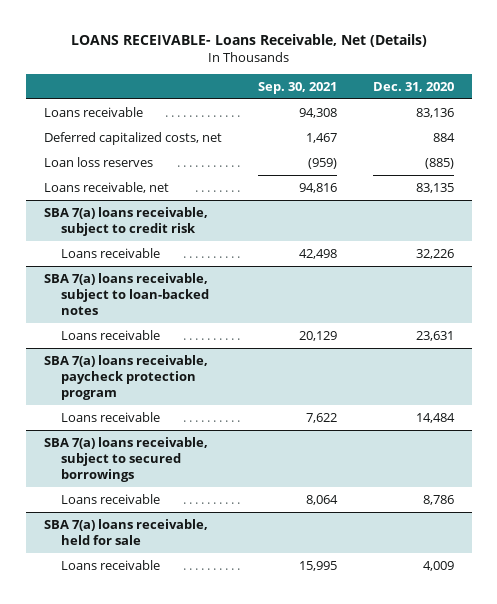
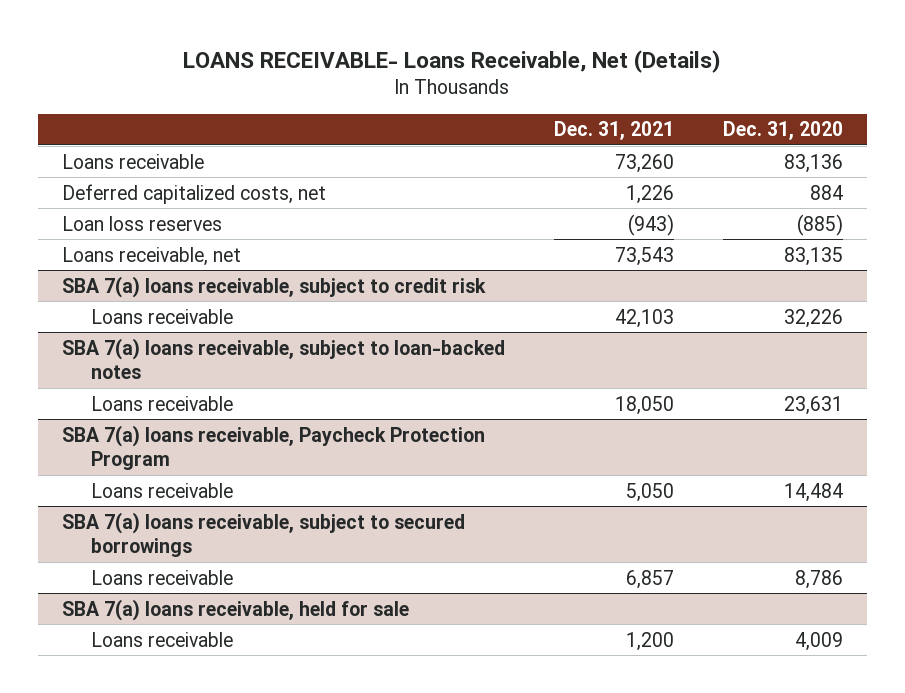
- | Sep. 30, 2021 | Dec. 31, 2020
+ | Dec. 31, 2021 | Dec. 31, 2020
- SBA 7(a) loans receivable, paycheck protection program
+ SBA 7(a) loans receivable, Paycheck Protection Program

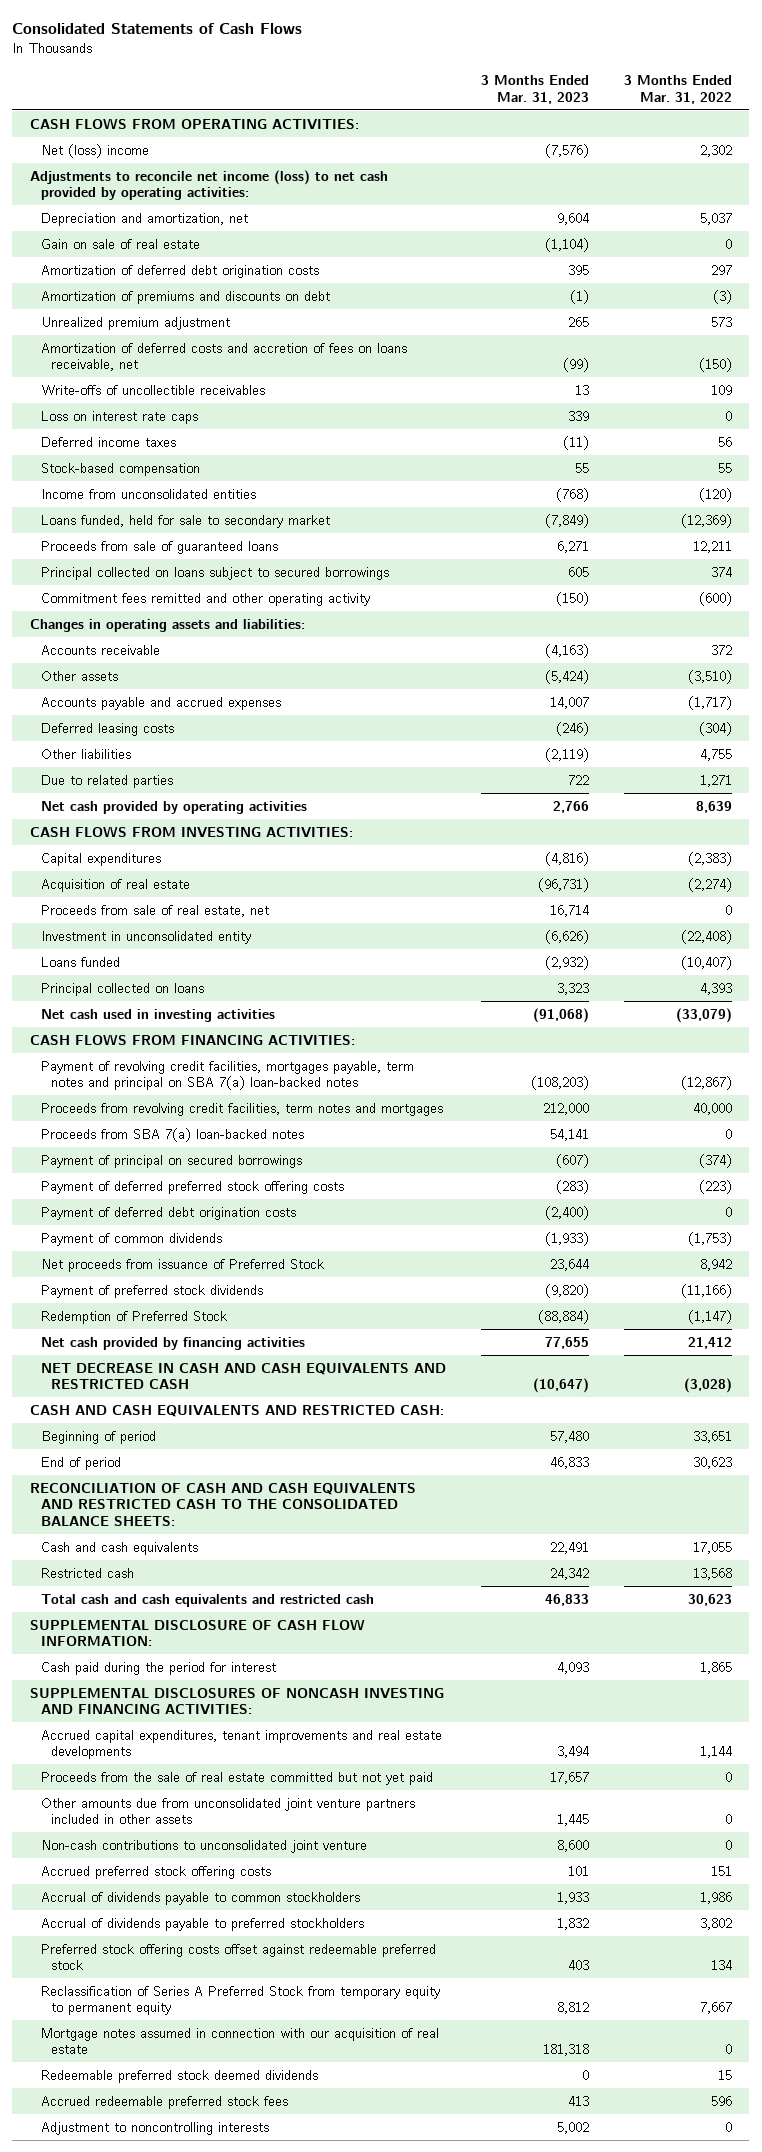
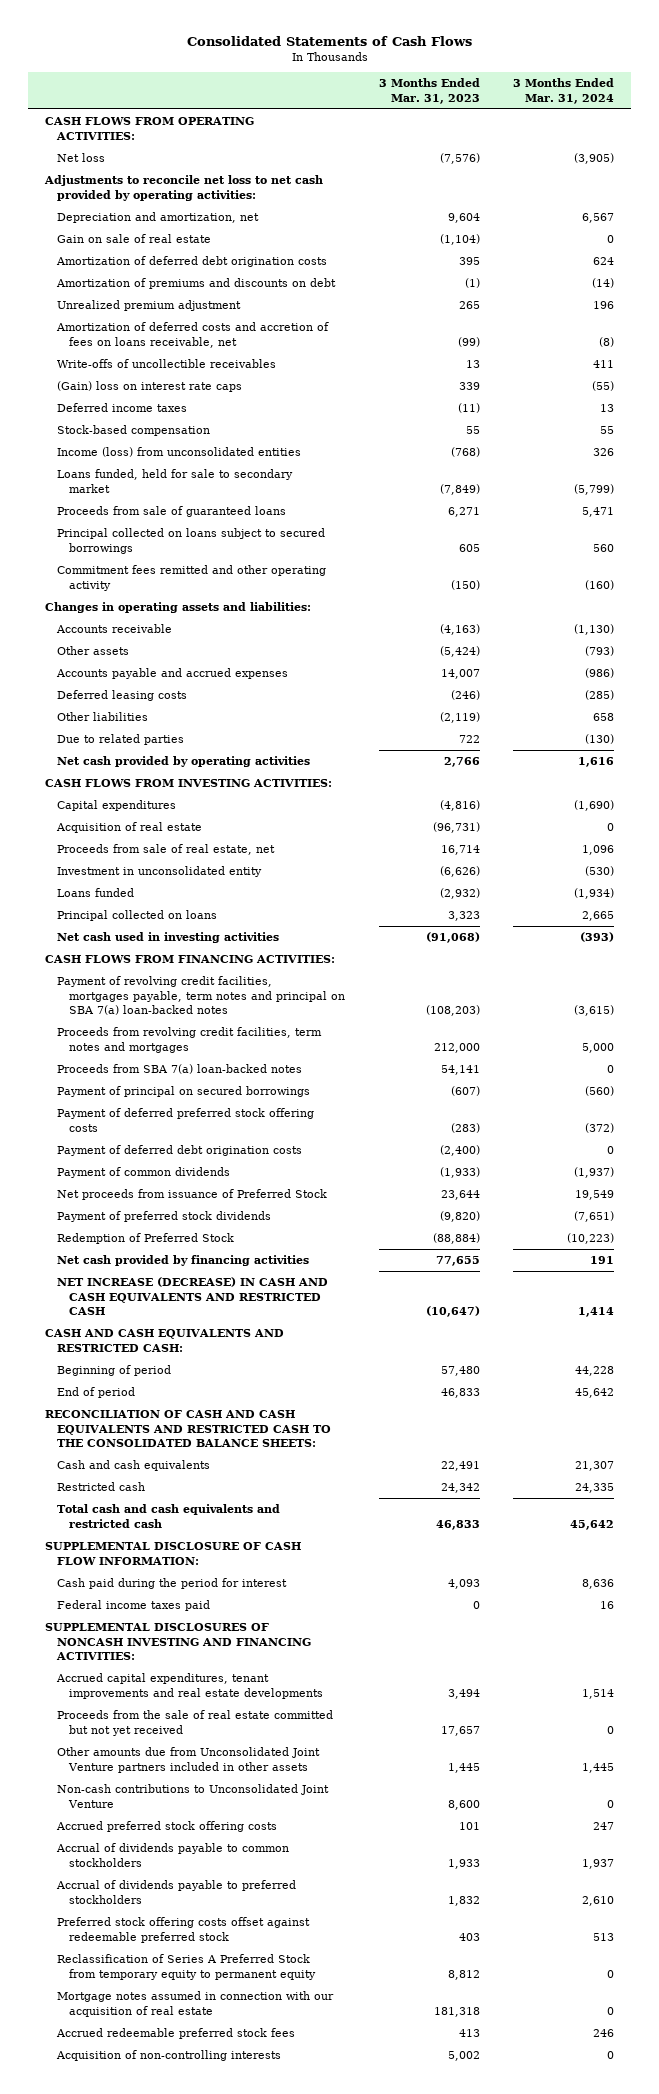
- | 3 Months Ended Mar. 31, 2023 | 3 Months Ended Mar. 31, 2022
+ | 3 Months Ended Mar. 31, 2023 | 3 Months Ended Mar. 31, 2024
- Net (loss) income | (7,576) | 2,302
- Adjustments to reconcile net income (loss) to net cash provided by operating activities:
+ Net loss | (7,576) | (3,905)
+ Adjustments to reconcile net loss to net cash provided by operating activities:
- Loss on interest rate caps | 339 | 0
+ (Gain) loss on interest rate caps | 339 | (55)
- Income from unconsolidated entities | (768) | (120)
+ Income (loss) from unconsolidated entities | (768) | 326
- NET DECREASE IN CASH AND CASH EQUIVALENTS AND RESTRICTED CASH | (10,647) | (3,028)
+ NET INCREASE (DECREASE) IN CASH AND CASH EQUIVALENTS AND RESTRICTED CASH | (10,647) | 1,414
+ Federal income taxes paid | 0 | 16
- Proceeds from the sale of real estate committed but not yet paid | 17,657 | 0
- Other amounts due from unconsolidated joint venture partners included in other assets | 1,445 | 0
- Non-cash contributions to unconsolidated joint venture | 8,600 | 0
+ Proceeds from the sale of real estate committed but not yet received | 17,657 | 0
+ Other amounts due from Unconsolidated Joint Venture partners included in other assets | 1,445 | 1,445
+ Non-cash contributions to Unconsolidated Joint Venture | 8,600 | 0
- Redeemable preferred stock deemed dividends | 0 | 15
- Adjustment to noncontrolling interests | 5,002 | 0
+ Acquisition of non-controlling interests | 5,002 | 0

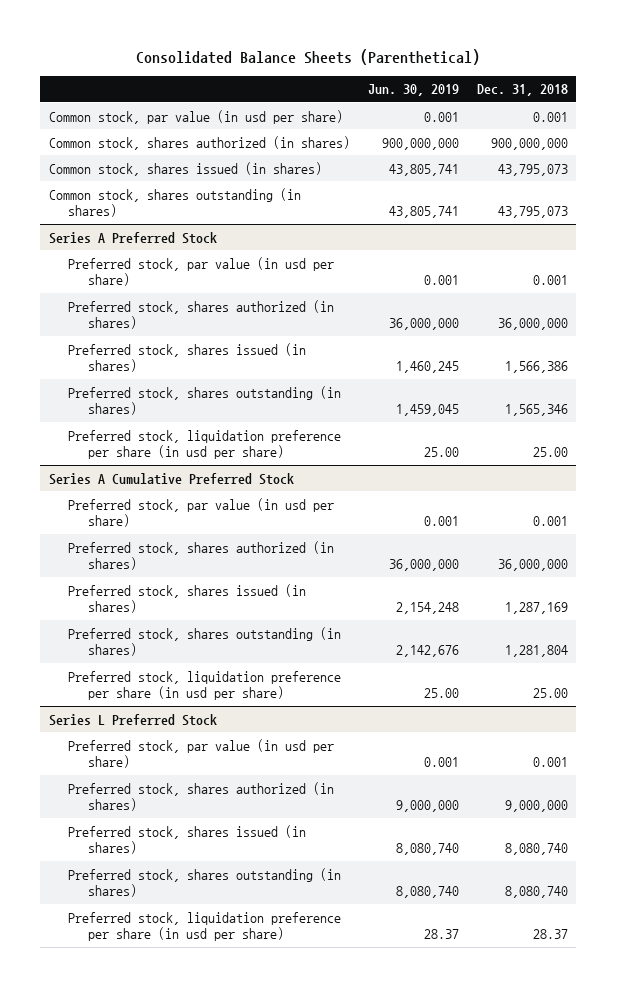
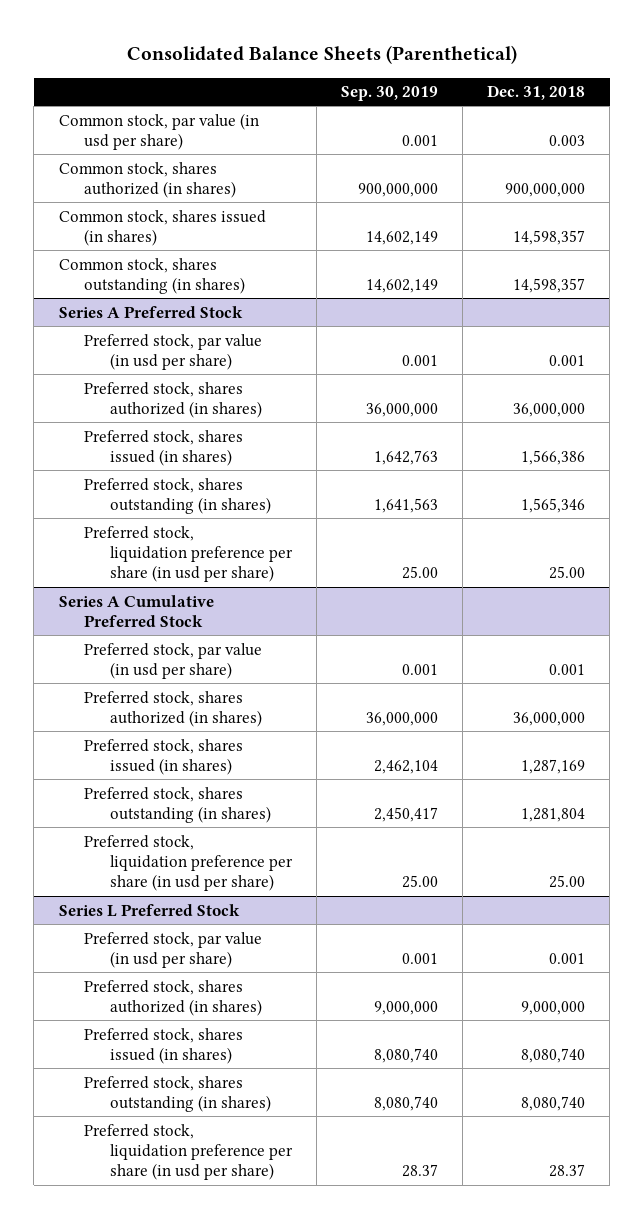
- | Jun. 30, 2019 | Dec. 31, 2018
+ | Sep. 30, 2019 | Dec. 31, 2018
- Common stock, par value (in usd per share) | 0.001 | 0.001
+ Common stock, par value (in usd per share) | 0.001 | 0.003
- Common stock, shares issued (in shares) | 43,805,741 | 43,795,073
- Common stock, shares outstanding (in shares) | 43,805,741 | 43,795,073
+ Common stock, shares issued (in shares) | 14,602,149 | 14,598,357
+ Common stock, shares outstanding (in shares) | 14,602,149 | 14,598,357

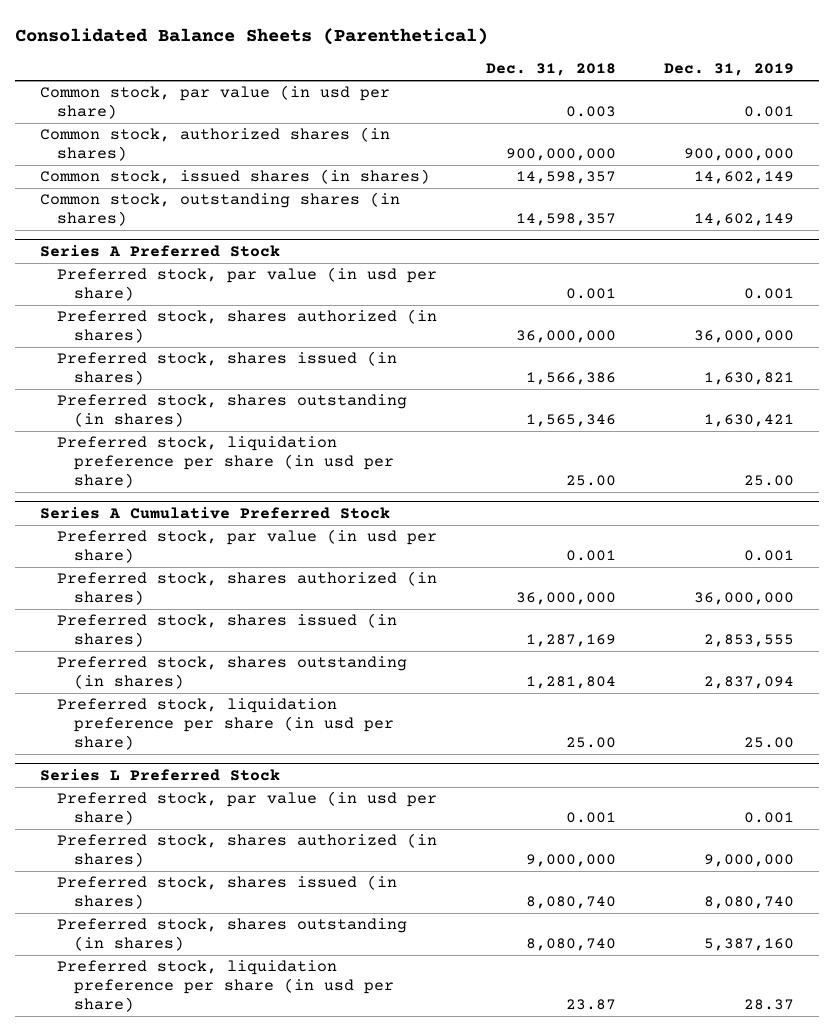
- | Sep. 30, 2019 | Dec. 31, 2018
+ | Dec. 31, 2018 | Dec. 31, 2019
- Common stock, shares authorized (in shares) | 900,000,000 | 900,000,000
- Common stock, shares issued (in shares) | 14,602,149 | 14,598,357
- Common stock, shares outstanding (in shares) | 14,602,149 | 14,598,357
+ Common stock, authorized shares (in shares) | 900,000,000 | 900,000,000
+ Common stock, issued shares (in shares) | 14,598,357 | 14,602,149
+ Common stock, outstanding shares (in shares) | 14,598,357 | 14,602,149
@ Series L Preferred Stock
- Preferred stock, liquidation preference per share (in usd per share) | 28.37 | 28.37
+ Preferred stock, liquidation preference per share (in usd per share) | 23.87 | 28.37

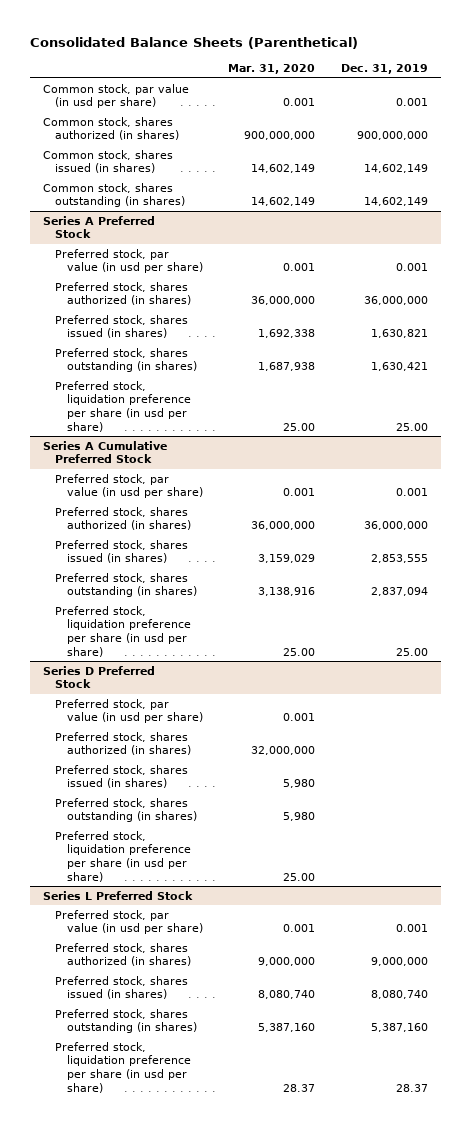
- | Dec. 31, 2018 | Dec. 31, 2019
+ | Mar. 31, 2020 | Dec. 31, 2019
- Common stock, authorized shares (in shares) | 900,000,000 | 900,000,000
- Common stock, issued shares (in shares) | 14,598,357 | 14,602,149
- Common stock, outstanding shares (in shares) | 14,598,357 | 14,602,149
+ Common stock, shares authorized (in shares) | 900,000,000 | 900,000,000
+ Common stock, shares issued (in shares) | 14,602,149 | 14,602,149
+ Common stock, shares outstanding (in shares) | 14,602,149 | 14,602,149
+ Series D Preferred Stock
+ Preferred stock, par value (in usd per share) | 0.001 |
+ Preferred stock, shares authorized (in shares) | 32,000,000 |
+ Preferred stock, shares issued (in shares) | 5,980 |
+ Preferred stock, shares outstanding (in shares) | 5,980 |
+ Preferred stock, liquidation preference per share (in usd per share) | 25.00 |

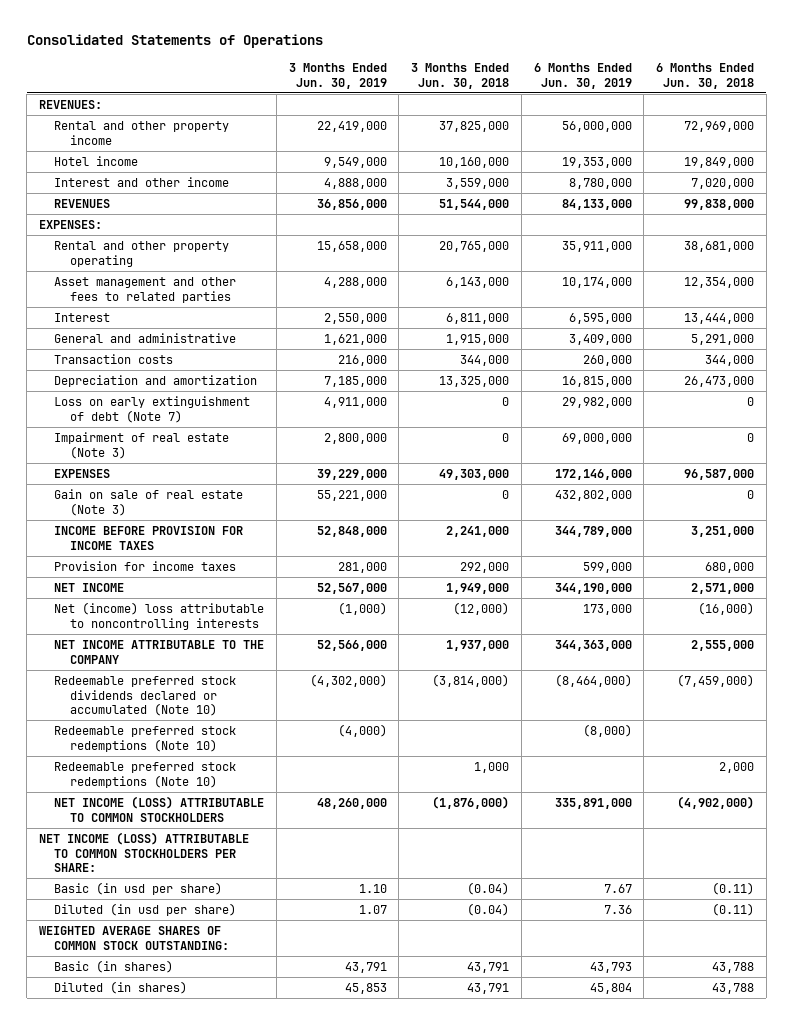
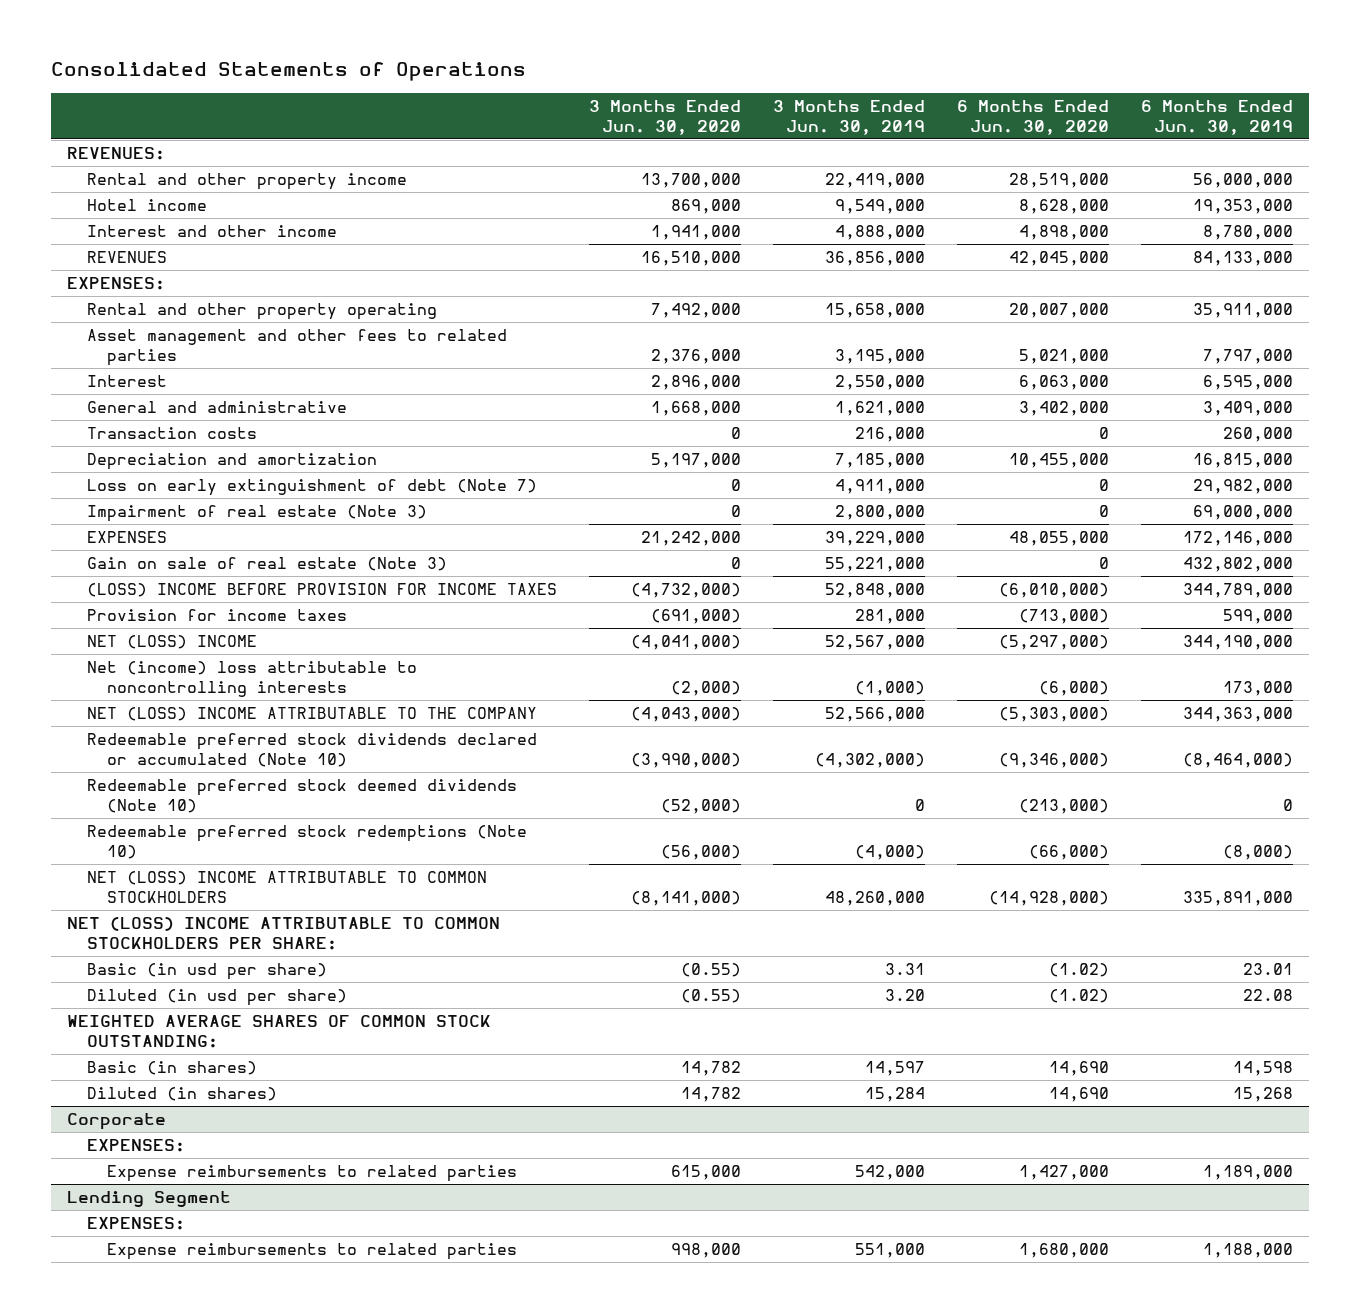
- | 3 Months Ended Jun. 30, 2019 | 3 Months Ended Jun. 30, 2018 | 6 Months Ended Jun. 30, 2019 | 6 Months Ended Jun. 30, 2018
+ | 3 Months Ended Jun. 30, 2020 | 3 Months Ended Jun. 30, 2019 | 6 Months Ended Jun. 30, 2020 | 6 Months Ended Jun. 30, 2019
- Asset management and other fees to related parties | 4,288,000 | 6,143,000 | 10,174,000 | 12,354,000
+ Asset management and other fees to related parties | 2,376,000 | 3,195,000 | 5,021,000 | 7,797,000
- INCOME BEFORE PROVISION FOR INCOME TAXES | 52,848,000 | 2,241,000 | 344,789,000 | 3,251,000
+ (LOSS) INCOME BEFORE PROVISION FOR INCOME TAXES | (4,732,000) | 52,848,000 | (6,010,000) | 344,789,000
- NET INCOME | 52,567,000 | 1,949,000 | 344,190,000 | 2,571,000
+ NET (LOSS) INCOME | (4,041,000) | 52,567,000 | (5,297,000) | 344,190,000
- NET INCOME ATTRIBUTABLE TO THE COMPANY | 52,566,000 | 1,937,000 | 344,363,000 | 2,555,000
+ NET (LOSS) INCOME ATTRIBUTABLE TO THE COMPANY | (4,043,000) | 52,566,000 | (5,303,000) | 344,363,000
+ Redeemable preferred stock deemed dividends (Note 10) | (52,000) | 0 | (213,000) | 0
- Redeemable preferred stock redemptions (Note 10) | | 1,000 | | 2,000
- NET INCOME (LOSS) ATTRIBUTABLE TO COMMON STOCKHOLDERS | 48,260,000 | (1,876,000) | 335,891,000 | (4,902,000)
- NET INCOME (LOSS) ATTRIBUTABLE TO COMMON STOCKHOLDERS PER SHARE:
- Basic (in usd per share) | 1.10 | (0.04) | 7.67 | (0.11)
- Diluted (in usd per share) | 1.07 | (0.04) | 7.36 | (0.11)
+ NET (LOSS) INCOME ATTRIBUTABLE TO COMMON STOCKHOLDERS | (8,141,000) | 48,260,000 | (14,928,000) | 335,891,000
+ NET (LOSS) INCOME ATTRIBUTABLE TO COMMON STOCKHOLDERS PER SHARE:
+ Basic (in usd per share) | (0.55) | 3.31 | (1.02) | 23.01
+ Diluted (in usd per share) | (0.55) | 3.20 | (1.02) | 22.08
- Basic (in shares) | 43,791 | 43,791 | 43,793 | 43,788
- Diluted (in shares) | 45,853 | 43,791 | 45,804 | 43,788
+ Basic (in shares) | 14,782 | 14,597 | 14,690 | 14,598
+ Diluted (in shares) | 14,782 | 15,284 | 14,690 | 15,268
+ Corporate
+ EXPENSES:
+ Expense reimbursements to related parties | 615,000 | 542,000 | 1,427,000 | 1,189,000
+ Lending Segment
+ EXPENSES:
+ Expense reimbursements to related parties | 998,000 | 551,000 | 1,680,000 | 1,188,000

